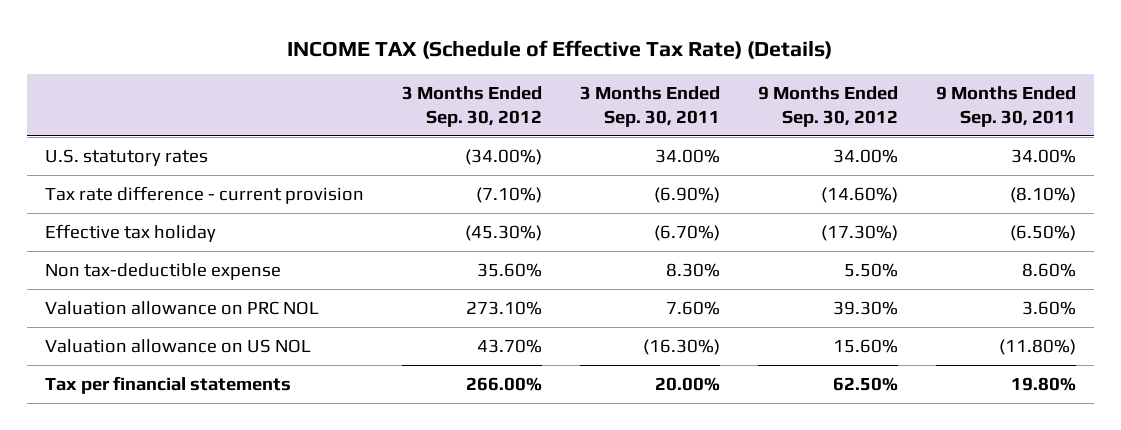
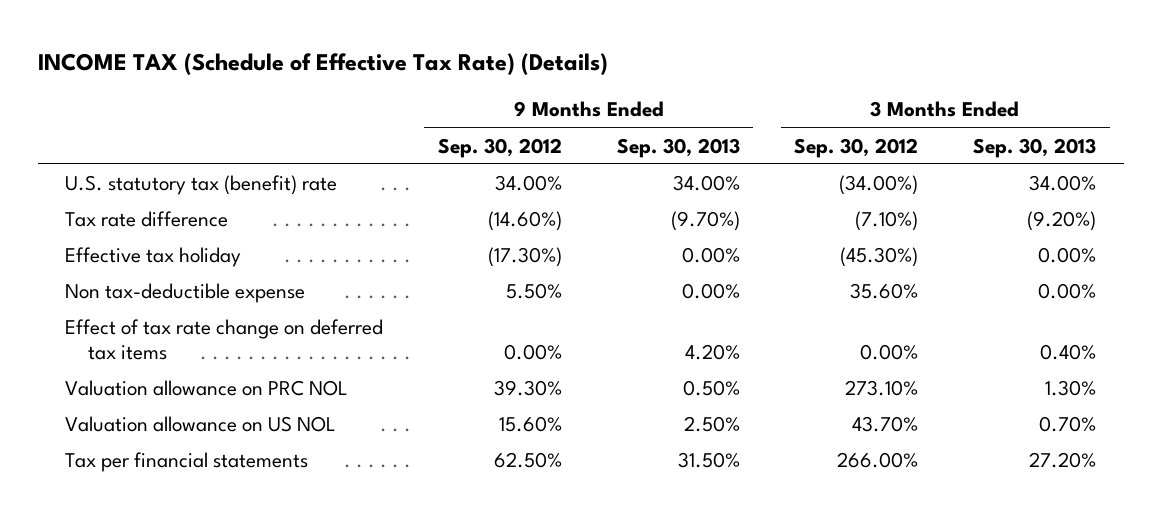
- | 3 Months Ended Sep. 30, 2012 | 3 Months Ended Sep. 30, 2011 | 9 Months Ended Sep. 30, 2012 | 9 Months Ended Sep. 30, 2011
+ | 9 Months Ended Sep. 30, 2012 | 9 Months Ended Sep. 30, 2013 | 3 Months Ended Sep. 30, 2012 | 3 Months Ended Sep. 30, 2013
- U.S. statutory rates | (34.00%) | 34.00% | 34.00% | 34.00%
- Tax rate difference - current provision | (7.10%) | (6.90%) | (14.60%) | (8.10%)
+ U.S. statutory tax (benefit) rate | 34.00% | 34.00% | (34.00%) | 34.00%
+ Tax rate difference | (14.60%) | (9.70%) | (7.10%) | (9.20%)
+ Effect of tax rate change on deferred tax items | 0.00% | 4.20% | 0.00% | 0.40%

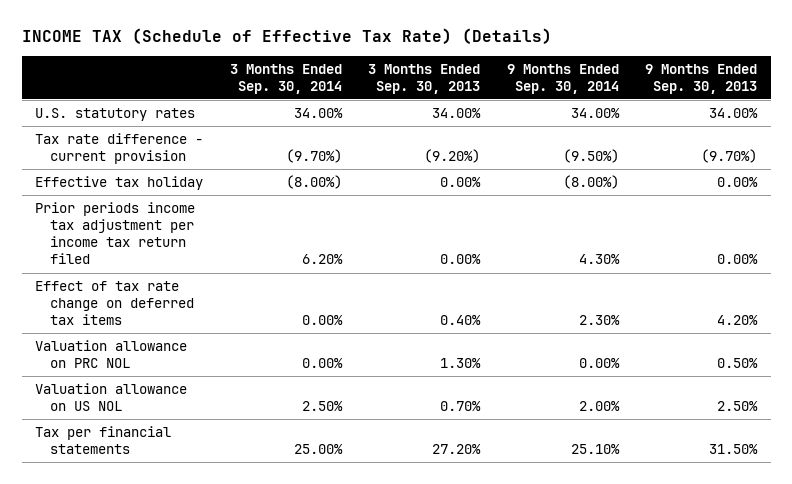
- | 9 Months Ended Sep. 30, 2012 | 9 Months Ended Sep. 30, 2013 | 3 Months Ended Sep. 30, 2012 | 3 Months Ended Sep. 30, 2013
+ | 3 Months Ended Sep. 30, 2014 | 3 Months Ended Sep. 30, 2013 | 9 Months Ended Sep. 30, 2014 | 9 Months Ended Sep. 30, 2013
- U.S. statutory tax (benefit) rate | 34.00% | 34.00% | (34.00%) | 34.00%
- Tax rate difference | (14.60%) | (9.70%) | (7.10%) | (9.20%)
+ U.S. statutory rates | 34.00% | 34.00% | 34.00% | 34.00%
+ Tax rate difference - current provision | (9.70%) | (9.20%) | (9.50%) | (9.70%)
- Non tax-deductible expense | 5.50% | 0.00% | 35.60% | 0.00%
+ Prior periods income tax adjustment per income tax return filed | 6.20% | 0.00% | 4.30% | 0.00%

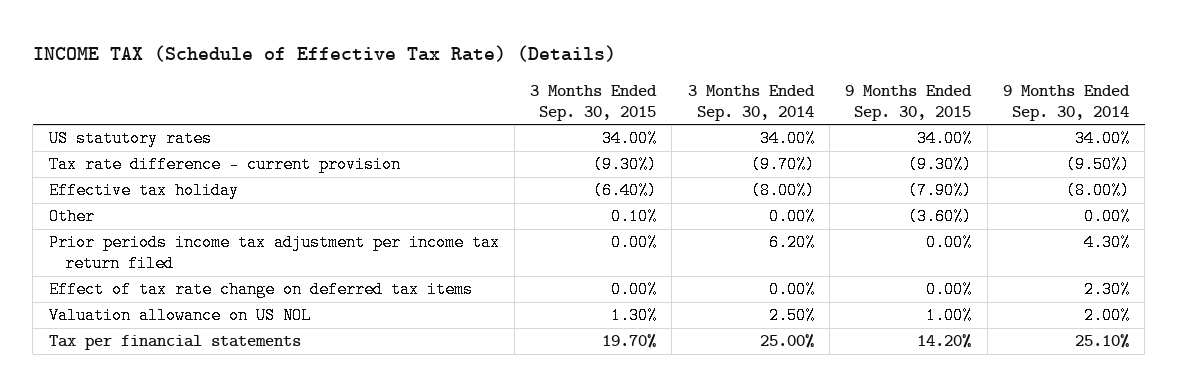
- | 3 Months Ended Sep. 30, 2014 | 3 Months Ended Sep. 30, 2013 | 9 Months Ended Sep. 30, 2014 | 9 Months Ended Sep. 30, 2013
+ | 3 Months Ended Sep. 30, 2015 | 3 Months Ended Sep. 30, 2014 | 9 Months Ended Sep. 30, 2015 | 9 Months Ended Sep. 30, 2014
- U.S. statutory rates | 34.00% | 34.00% | 34.00% | 34.00%
+ US statutory rates | 34.00% | 34.00% | 34.00% | 34.00%
+ Other | 0.10% | 0.00% | (3.60%) | 0.00%
- Valuation allowance on PRC NOL | 0.00% | 1.30% | 0.00% | 0.50%

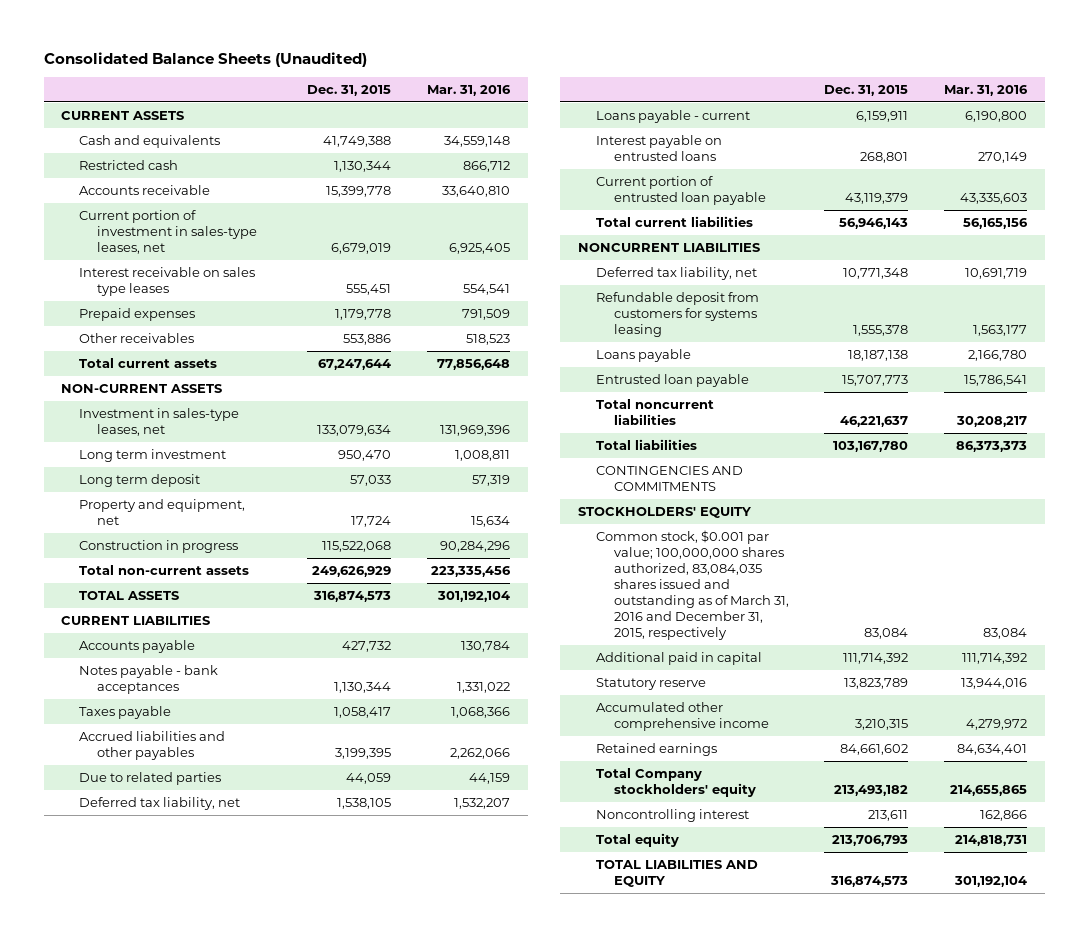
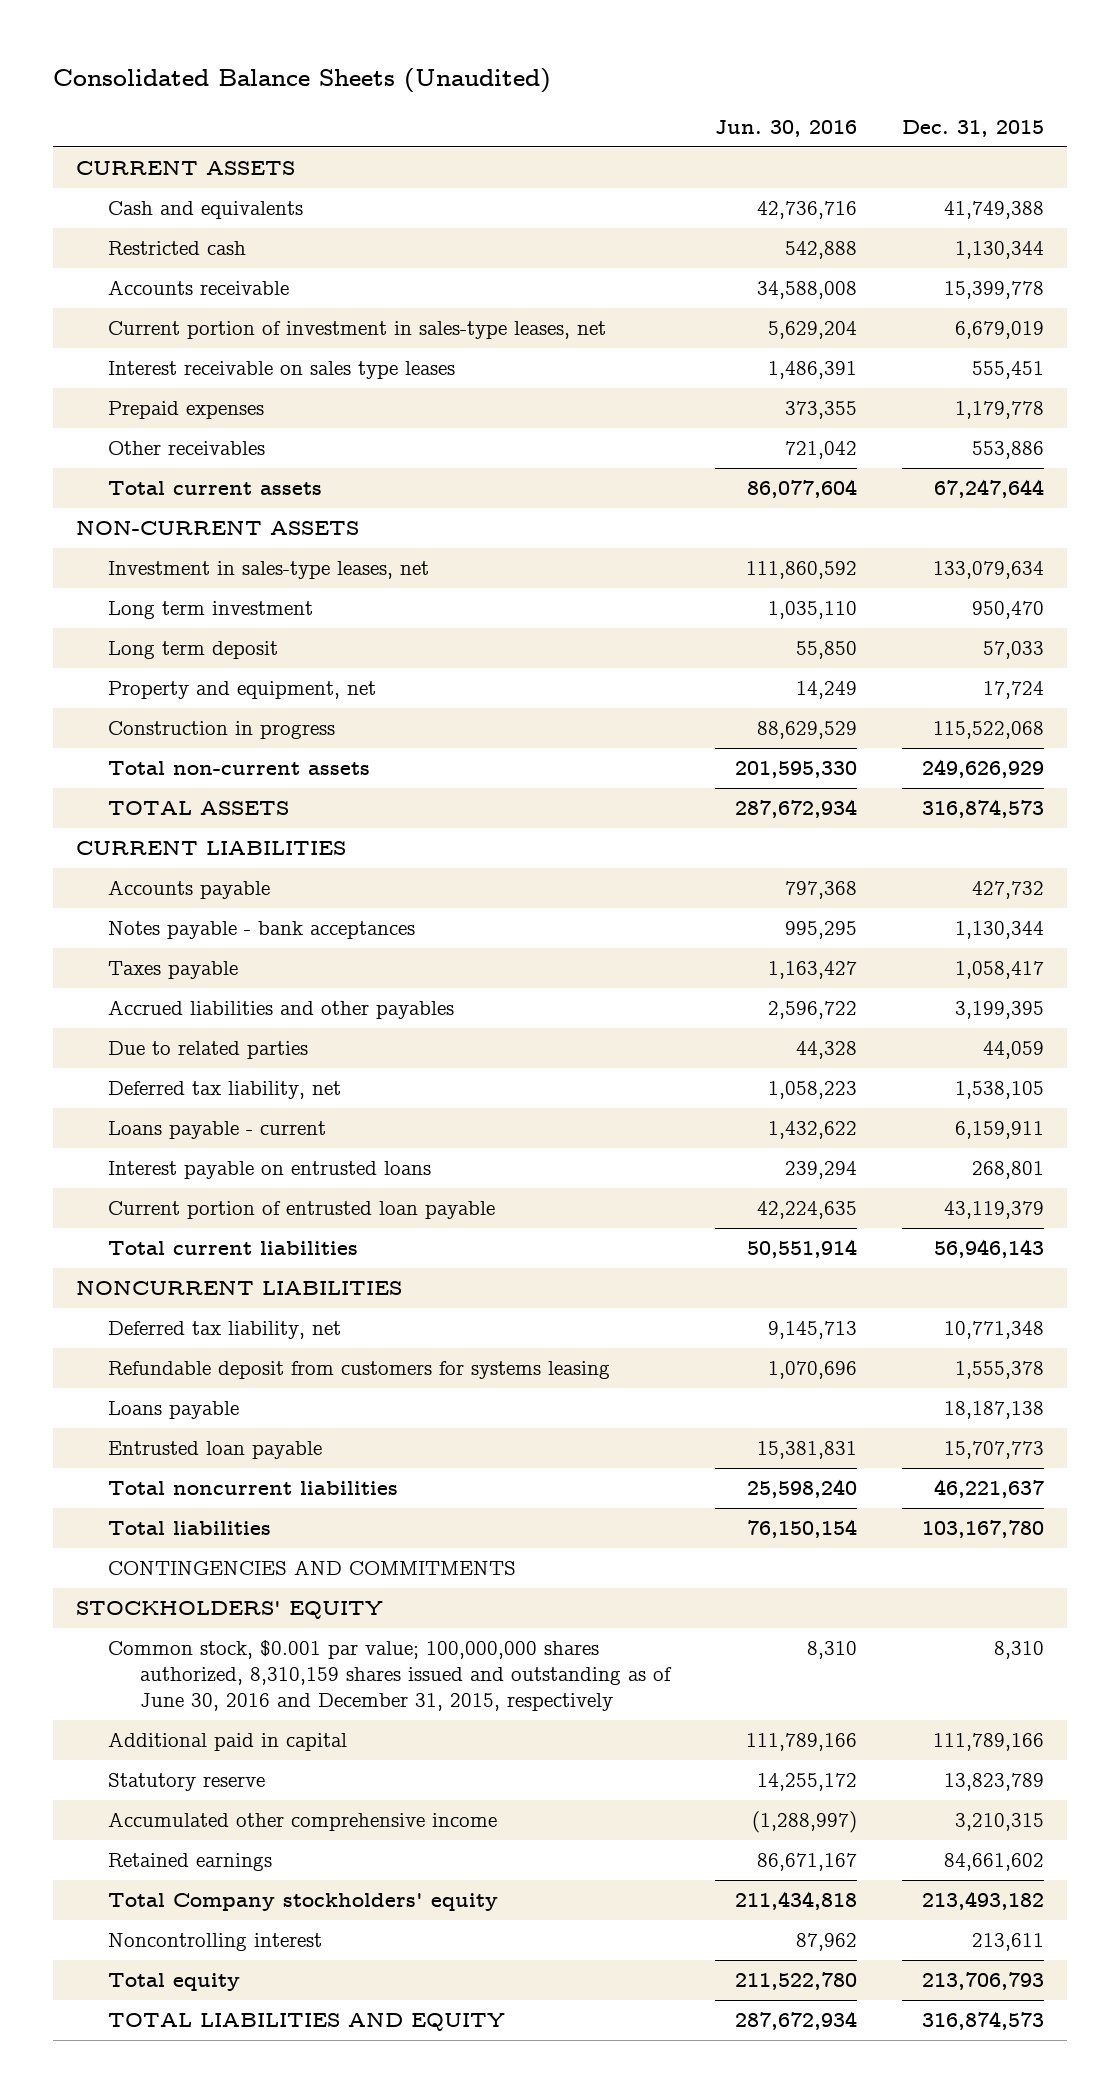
- | Dec. 31, 2015 | Mar. 31, 2016
+ | Jun. 30, 2016 | Dec. 31, 2015
- Common stock, $0.001 par value; 100,000,000 shares authorized, 83,084,035 shares issued and outstanding as of March 31, 2016 and December 31, 2015, respectively | 83,084 | 83,084
- Additional paid in capital | 111,714,392 | 111,714,392
+ Common stock, $0.001 par value; 100,000,000 shares authorized, 8,310,159 shares issued and outstanding as of June 30, 2016 and December 31, 2015, respectively | 8,310 | 8,310
+ Additional paid in capital | 111,789,166 | 111,789,166

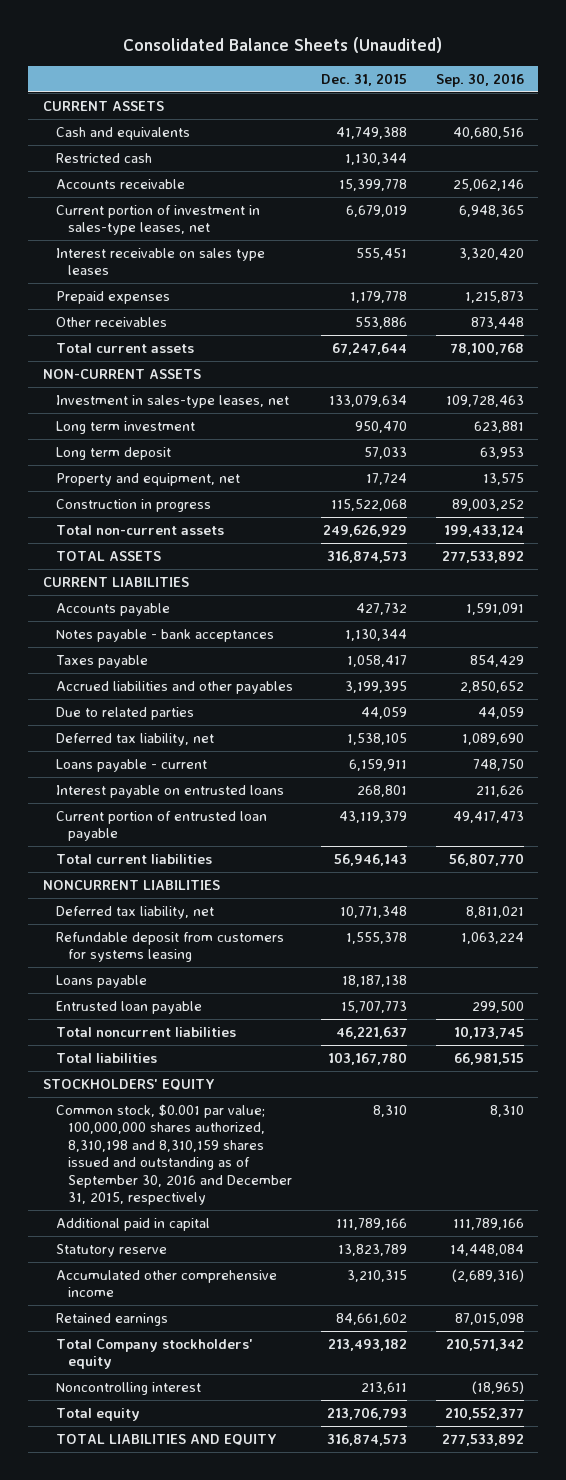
- | Jun. 30, 2016 | Dec. 31, 2015
+ | Dec. 31, 2015 | Sep. 30, 2016
- CONTINGENCIES AND COMMITMENTS
- Common stock, $0.001 par value; 100,000,000 shares authorized, 8,310,159 shares issued and outstanding as of June 30, 2016 and December 31, 2015, respectively | 8,310 | 8,310
+ Common stock, $0.001 par value; 100,000,000 shares authorized, 8,310,198 and 8,310,159 shares issued and outstanding as of September 30, 2016 and December 31, 2015, respectively | 8,310 | 8,310

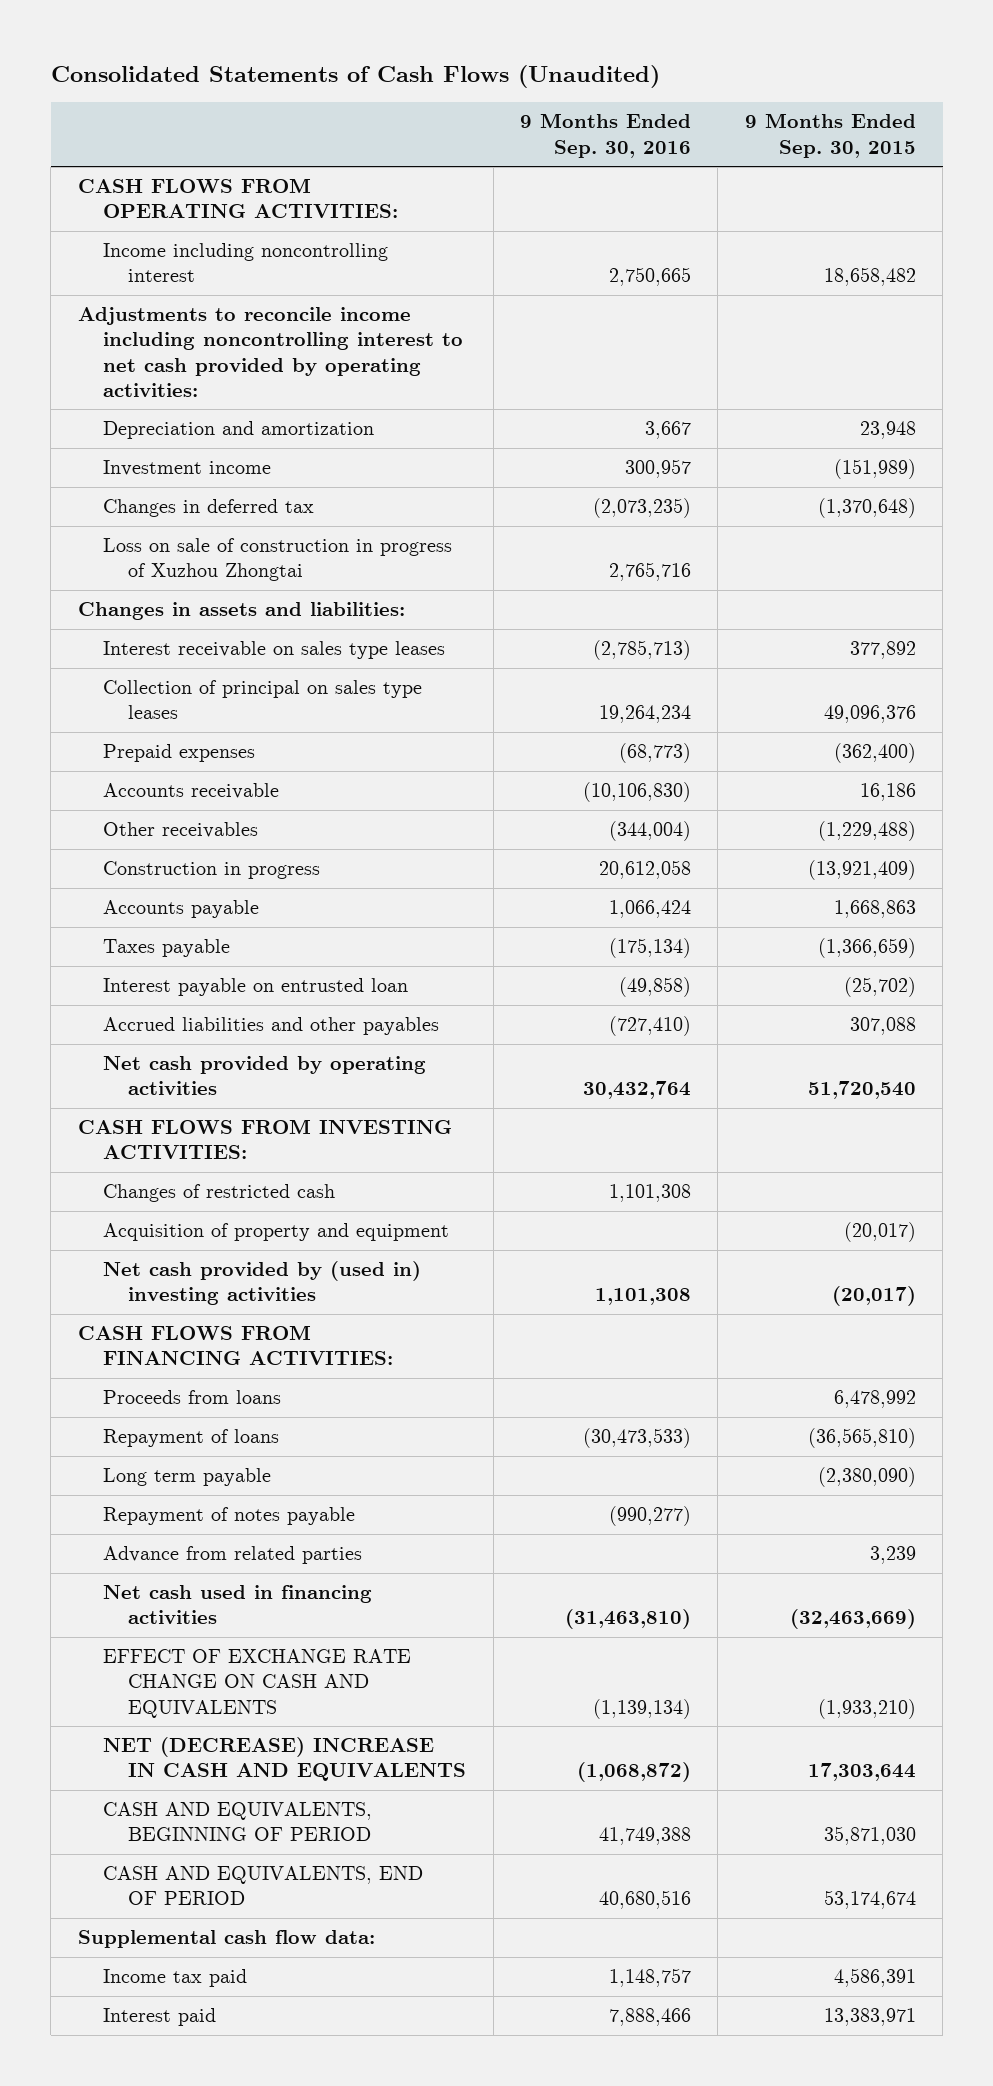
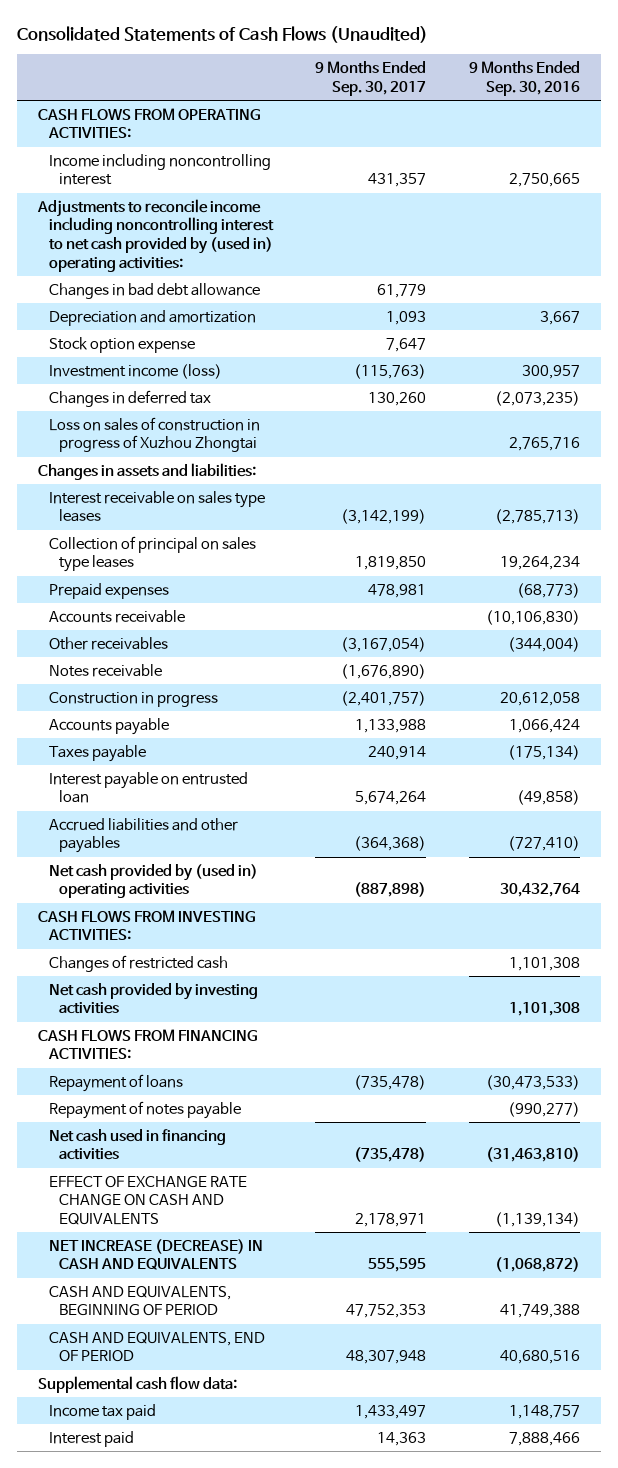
- | 9 Months Ended Sep. 30, 2016 | 9 Months Ended Sep. 30, 2015
+ | 9 Months Ended Sep. 30, 2017 | 9 Months Ended Sep. 30, 2016
- Adjustments to reconcile income including noncontrolling interest to net cash provided by operating activities:
+ Adjustments to reconcile income including noncontrolling interest to net cash provided by (used in) operating activities:
+ Changes in bad debt allowance | 61,779 |
- Investment income | 300,957 | (151,989)
+ Stock option expense | 7,647 |
+ Investment income (loss) | (115,763) | 300,957
- Loss on sale of construction in progress of Xuzhou Zhongtai | 2,765,716 |
+ Loss on sales of construction in progress of Xuzhou Zhongtai | | 2,765,716
+ Notes receivable | (1,676,890) |
- Net cash provided by operating activities | 30,432,764 | 51,720,540
+ Net cash provided by (used in) operating activities | (887,898) | 30,432,764
- Acquisition of property and equipment | | (20,017)
- Net cash provided by (used in) investing activities | 1,101,308 | (20,017)
+ Net cash provided by investing activities | | 1,101,308
- Proceeds from loans | | 6,478,992
- Long term payable | | (2,380,090)
- Advance from related parties | | 3,239
- NET (DECREASE) INCREASE IN CASH AND EQUIVALENTS | (1,068,872) | 17,303,644
+ NET INCREASE (DECREASE) IN CASH AND EQUIVALENTS | 555,595 | (1,068,872)

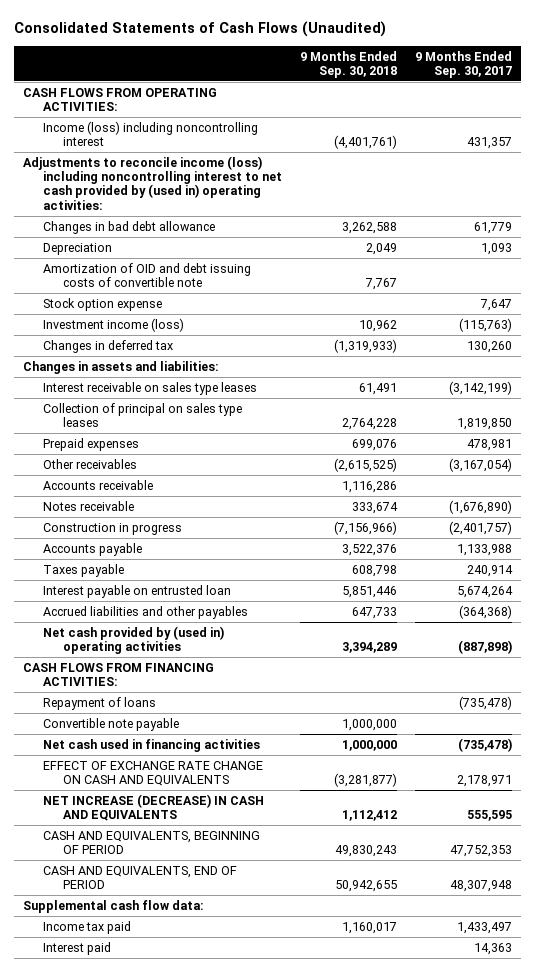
- | 9 Months Ended Sep. 30, 2017 | 9 Months Ended Sep. 30, 2016
+ | 9 Months Ended Sep. 30, 2018 | 9 Months Ended Sep. 30, 2017
- Income including noncontrolling interest | 431,357 | 2,750,665
- Adjustments to reconcile income including noncontrolling interest to net cash provided by (used in) operating activities:
+ Income (loss) including noncontrolling interest | (4,401,761) | 431,357
+ Adjustments to reconcile income (loss) including noncontrolling interest to net cash provided by (used in) operating activities:
- Depreciation and amortization | 1,093 | 3,667
+ Depreciation | 2,049 | 1,093
+ Amortization of OID and debt issuing costs of convertible note | 7,767 |
- Loss on sales of construction in progress of Xuzhou Zhongtai | | 2,765,716
moved down: Accounts receivable | 1,116,286 |
- CASH FLOWS FROM INVESTING ACTIVITIES:
- Changes of restricted cash | | 1,101,308
- Net cash provided by investing activities | | 1,101,308
- Repayment of notes payable | | (990,277)
+ Convertible note payable | 1,000,000 |

